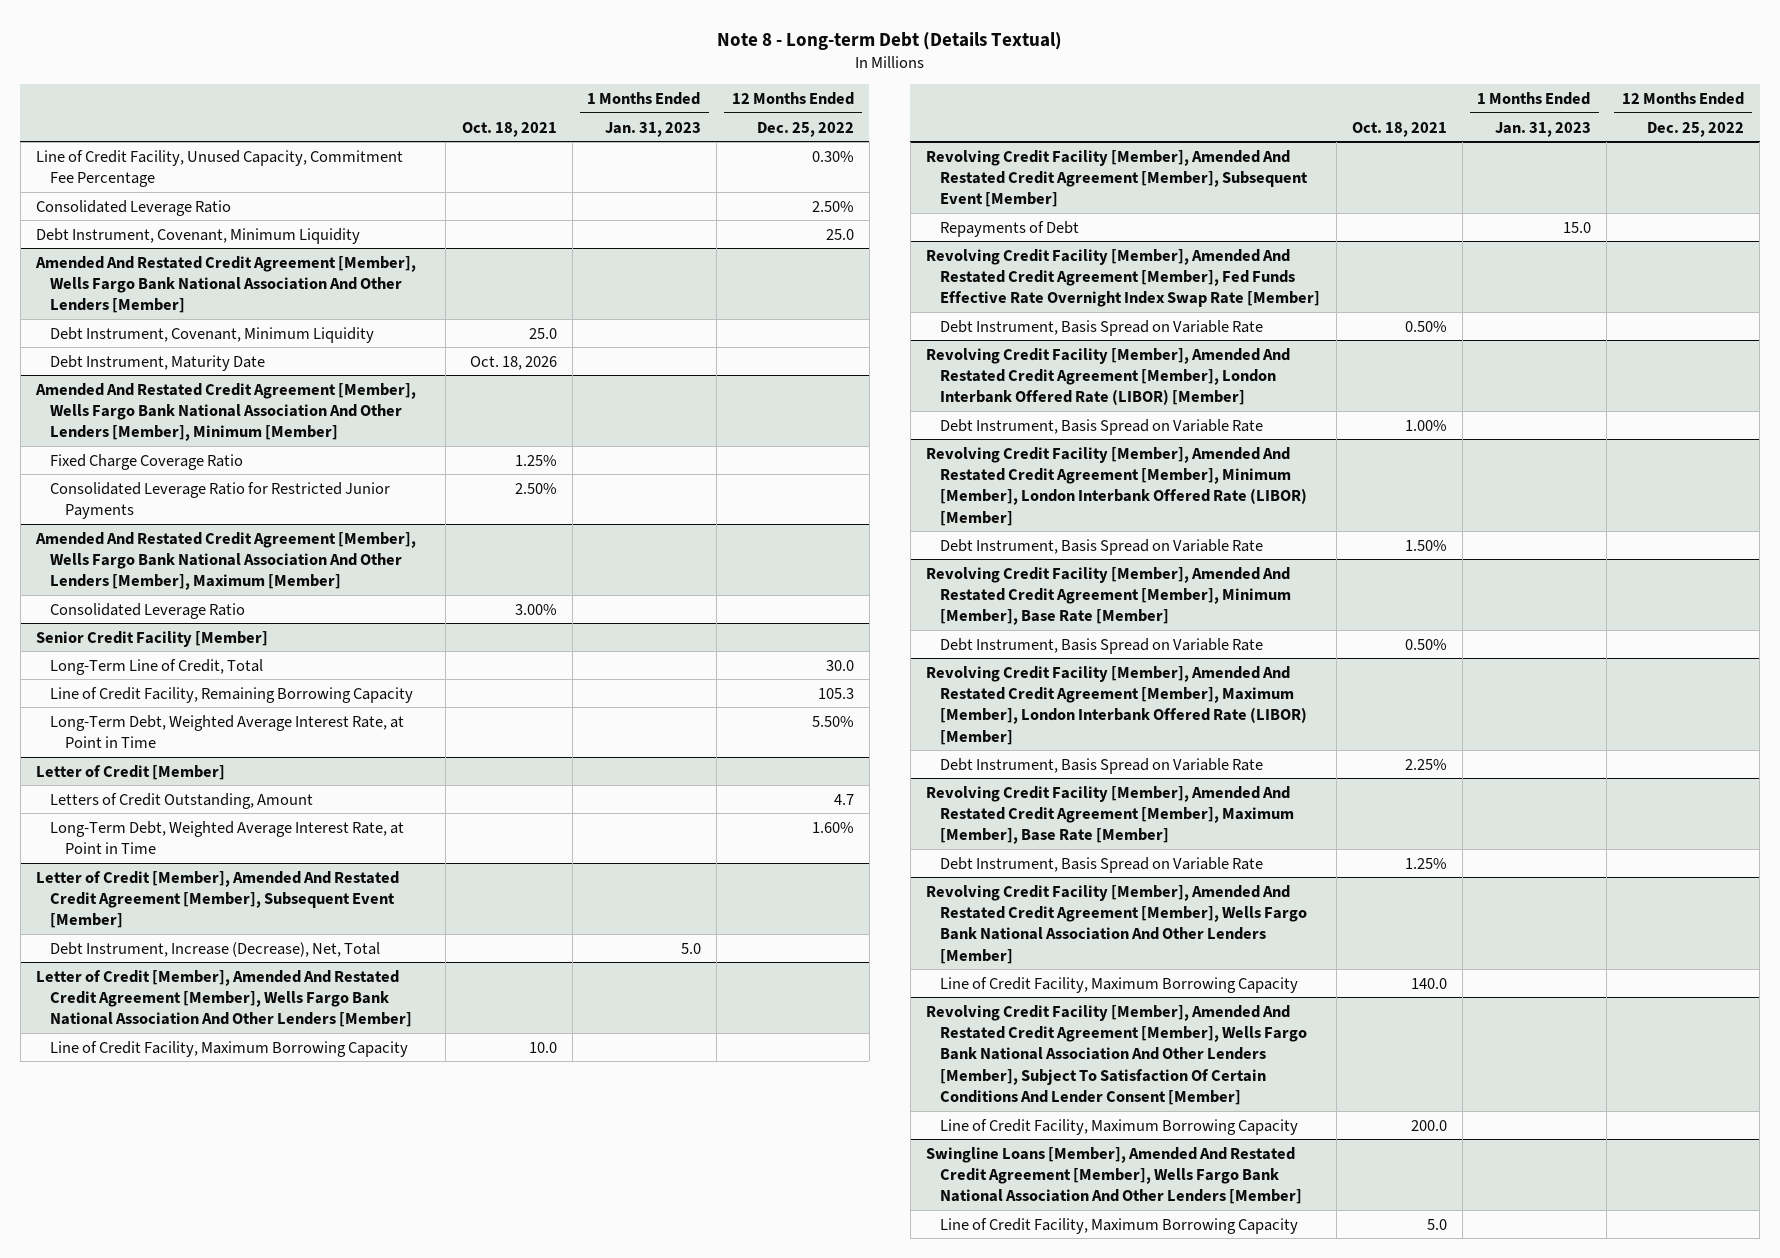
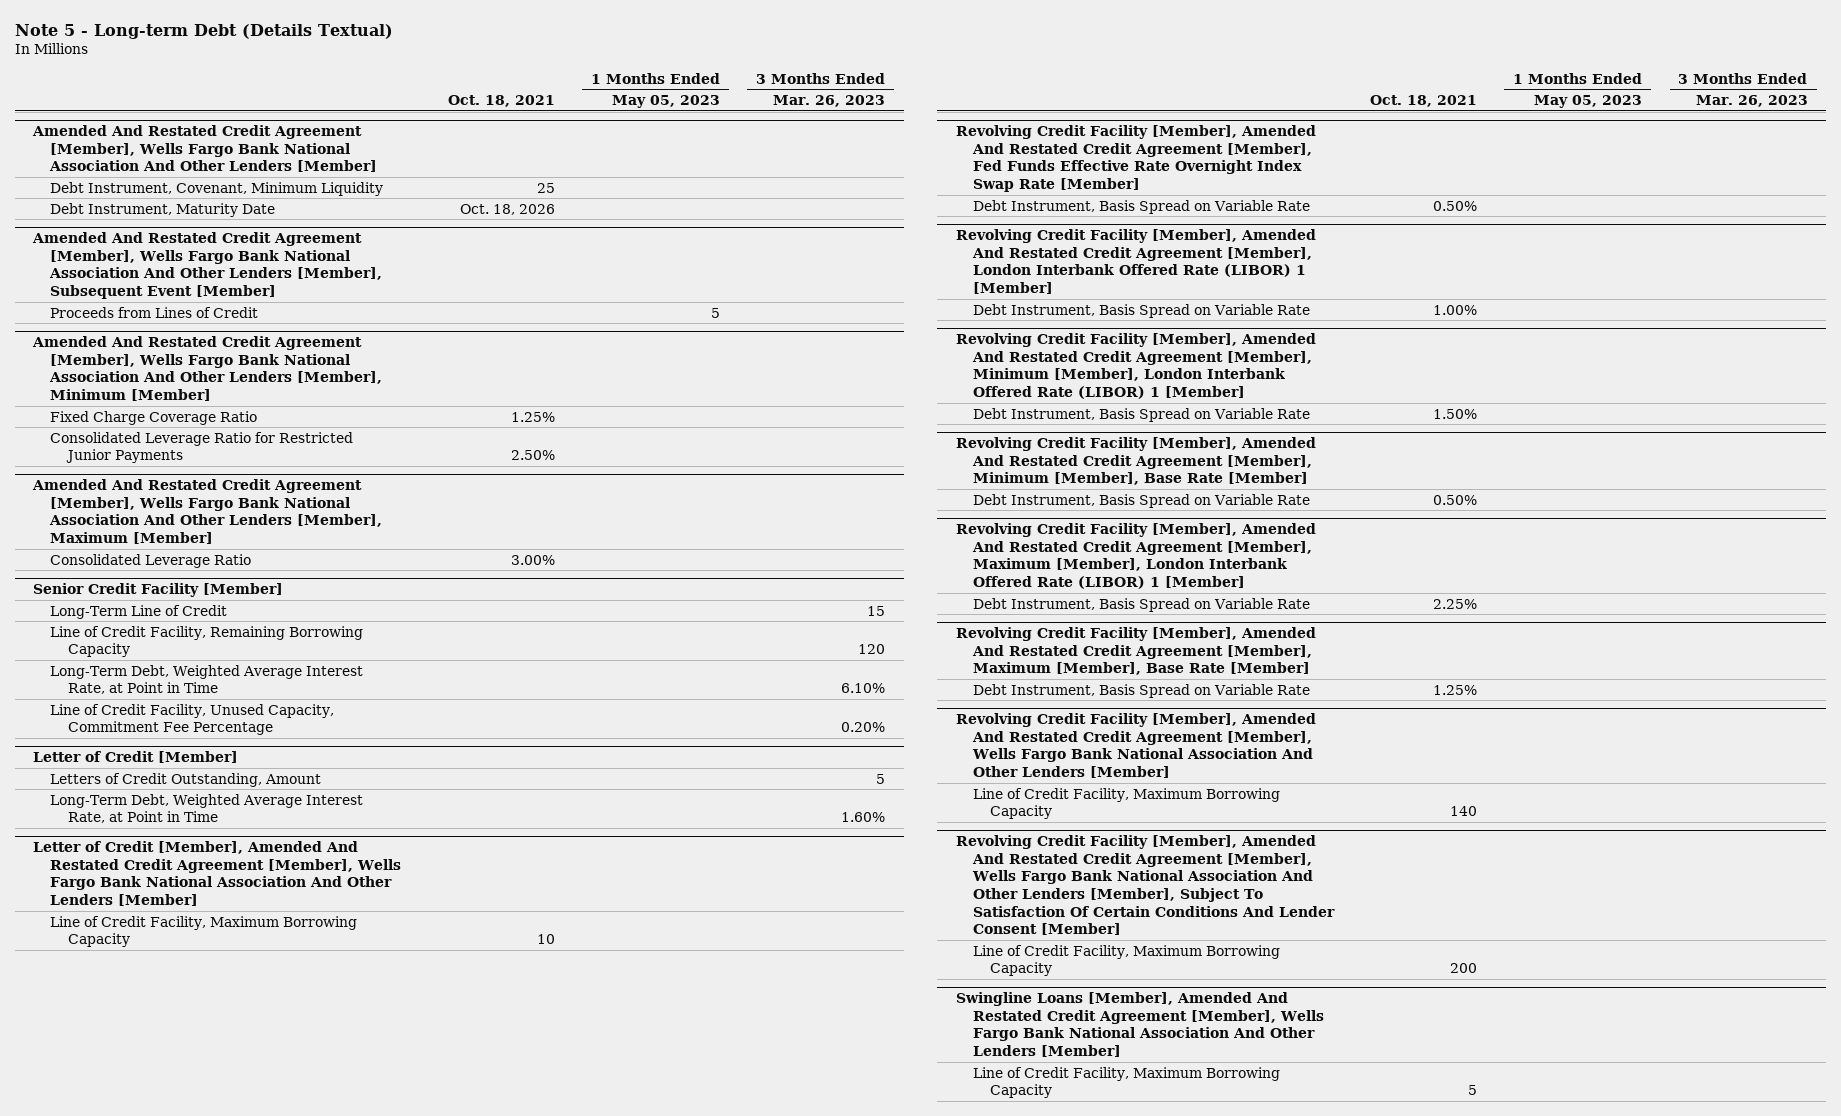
- Note 8 - Long-term Debt (Details Textual)
+ Note 5 - Long-term Debt (Details Textual)
- | Oct. 18, 2021 | 1 Months Ended Jan. 31, 2023 | 12 Months Ended Dec. 25, 2022
+ | Oct. 18, 2021 | 1 Months Ended May 05, 2023 | 3 Months Ended Mar. 26, 2023
- Line of Credit Facility, Unused Capacity, Commitment Fee Percentage | | | 0.30%
- Consolidated Leverage Ratio | | | 2.50%
- Debt Instrument, Covenant, Minimum Liquidity | | | 25.0
@ Amended And Restated Credit Agreement [Member], Wells Fargo Bank National Association And Other Lenders [Member]
- Debt Instrument, Covenant, Minimum Liquidity | 25.0 | |
+ Debt Instrument, Covenant, Minimum Liquidity | 25 | |
+ Amended And Restated Credit Agreement [Member], Wells Fargo Bank National Association And Other Lenders [Member], Subsequent Event [Member]
+ Proceeds from Lines of Credit | | 5 |
@ Senior Credit Facility [Member]
- Long-Term Line of Credit, Total | | | 30.0
+ Long-Term Line of Credit | | | 15
+ Line of Credit Facility, Unused Capacity, Commitment Fee Percentage | | | 0.20%
- Letter of Credit [Member], Amended And Restated Credit Agreement [Member], Subsequent Event [Member]
- Debt Instrument, Increase (Decrease), Net, Total | | 5.0 |
@ Letter of Credit [Member], Amended And Restated Credit Agreement [Member], Wells Fargo Bank National Association And Other Lenders [Member]
- Line of Credit Facility, Maximum Borrowing Capacity | 10.0 | |
- Revolving Credit Facility [Member], Amended And Restated Credit Agreement [Member], Subsequent Event [Member]
- Repayments of Debt | | 15.0 |
@ Letter of Credit [Member], Amended And Restated Credit Agreement [Member], Wells Fargo Bank National Association And Other Lenders [Member]
+ Line of Credit Facility, Maximum Borrowing Capacity | 10 | |
- Revolving Credit Facility [Member], Amended And Restated Credit Agreement [Member], London Interbank Offered Rate (LIBOR) [Member]
+ Revolving Credit Facility [Member], Amended And Restated Credit Agreement [Member], London Interbank Offered Rate (LIBOR) 1 [Member]
- Revolving Credit Facility [Member], Amended And Restated Credit Agreement [Member], Minimum [Member], London Interbank Offered Rate (LIBOR) [Member]
+ Revolving Credit Facility [Member], Amended And Restated Credit Agreement [Member], Minimum [Member], London Interbank Offered Rate (LIBOR) 1 [Member]
- Revolving Credit Facility [Member], Amended And Restated Credit Agreement [Member], Maximum [Member], London Interbank Offered Rate (LIBOR) [Member]
+ Revolving Credit Facility [Member], Amended And Restated Credit Agreement [Member], Maximum [Member], London Interbank Offered Rate (LIBOR) 1 [Member]
@ Revolving Credit Facility [Member], Amended And Restated Credit Agreement [Member], Wells Fargo Bank National Association And Other Lenders [Member]
- Line of Credit Facility, Maximum Borrowing Capacity | 140.0 | |
+ Line of Credit Facility, Maximum Borrowing Capacity | 140 | |
@ Revolving Credit Facility [Member], Amended And Restated Credit Agreement [Member], Wells Fargo Bank National Association And Other Lenders [Member], Subject To Satisfaction Of Certain Conditions And Lender Consent [Member]
- Line of Credit Facility, Maximum Borrowing Capacity | 200.0 | |
+ Line of Credit Facility, Maximum Borrowing Capacity | 200 | |
@ Swingline Loans [Member], Amended And Restated Credit Agreement [Member], Wells Fargo Bank National Association And Other Lenders [Member]
- Line of Credit Facility, Maximum Borrowing Capacity | 5.0 | |
+ Line of Credit Facility, Maximum Borrowing Capacity | 5 | |

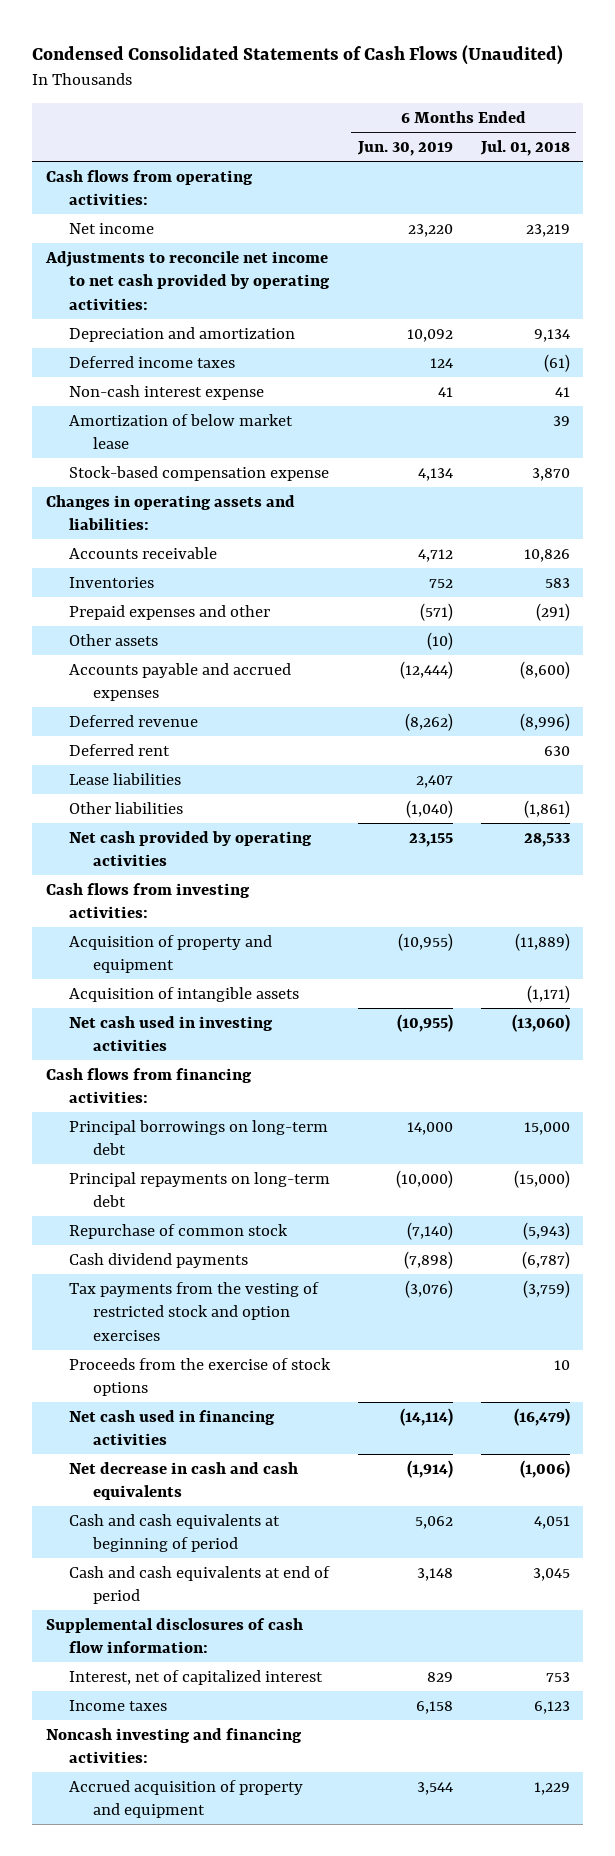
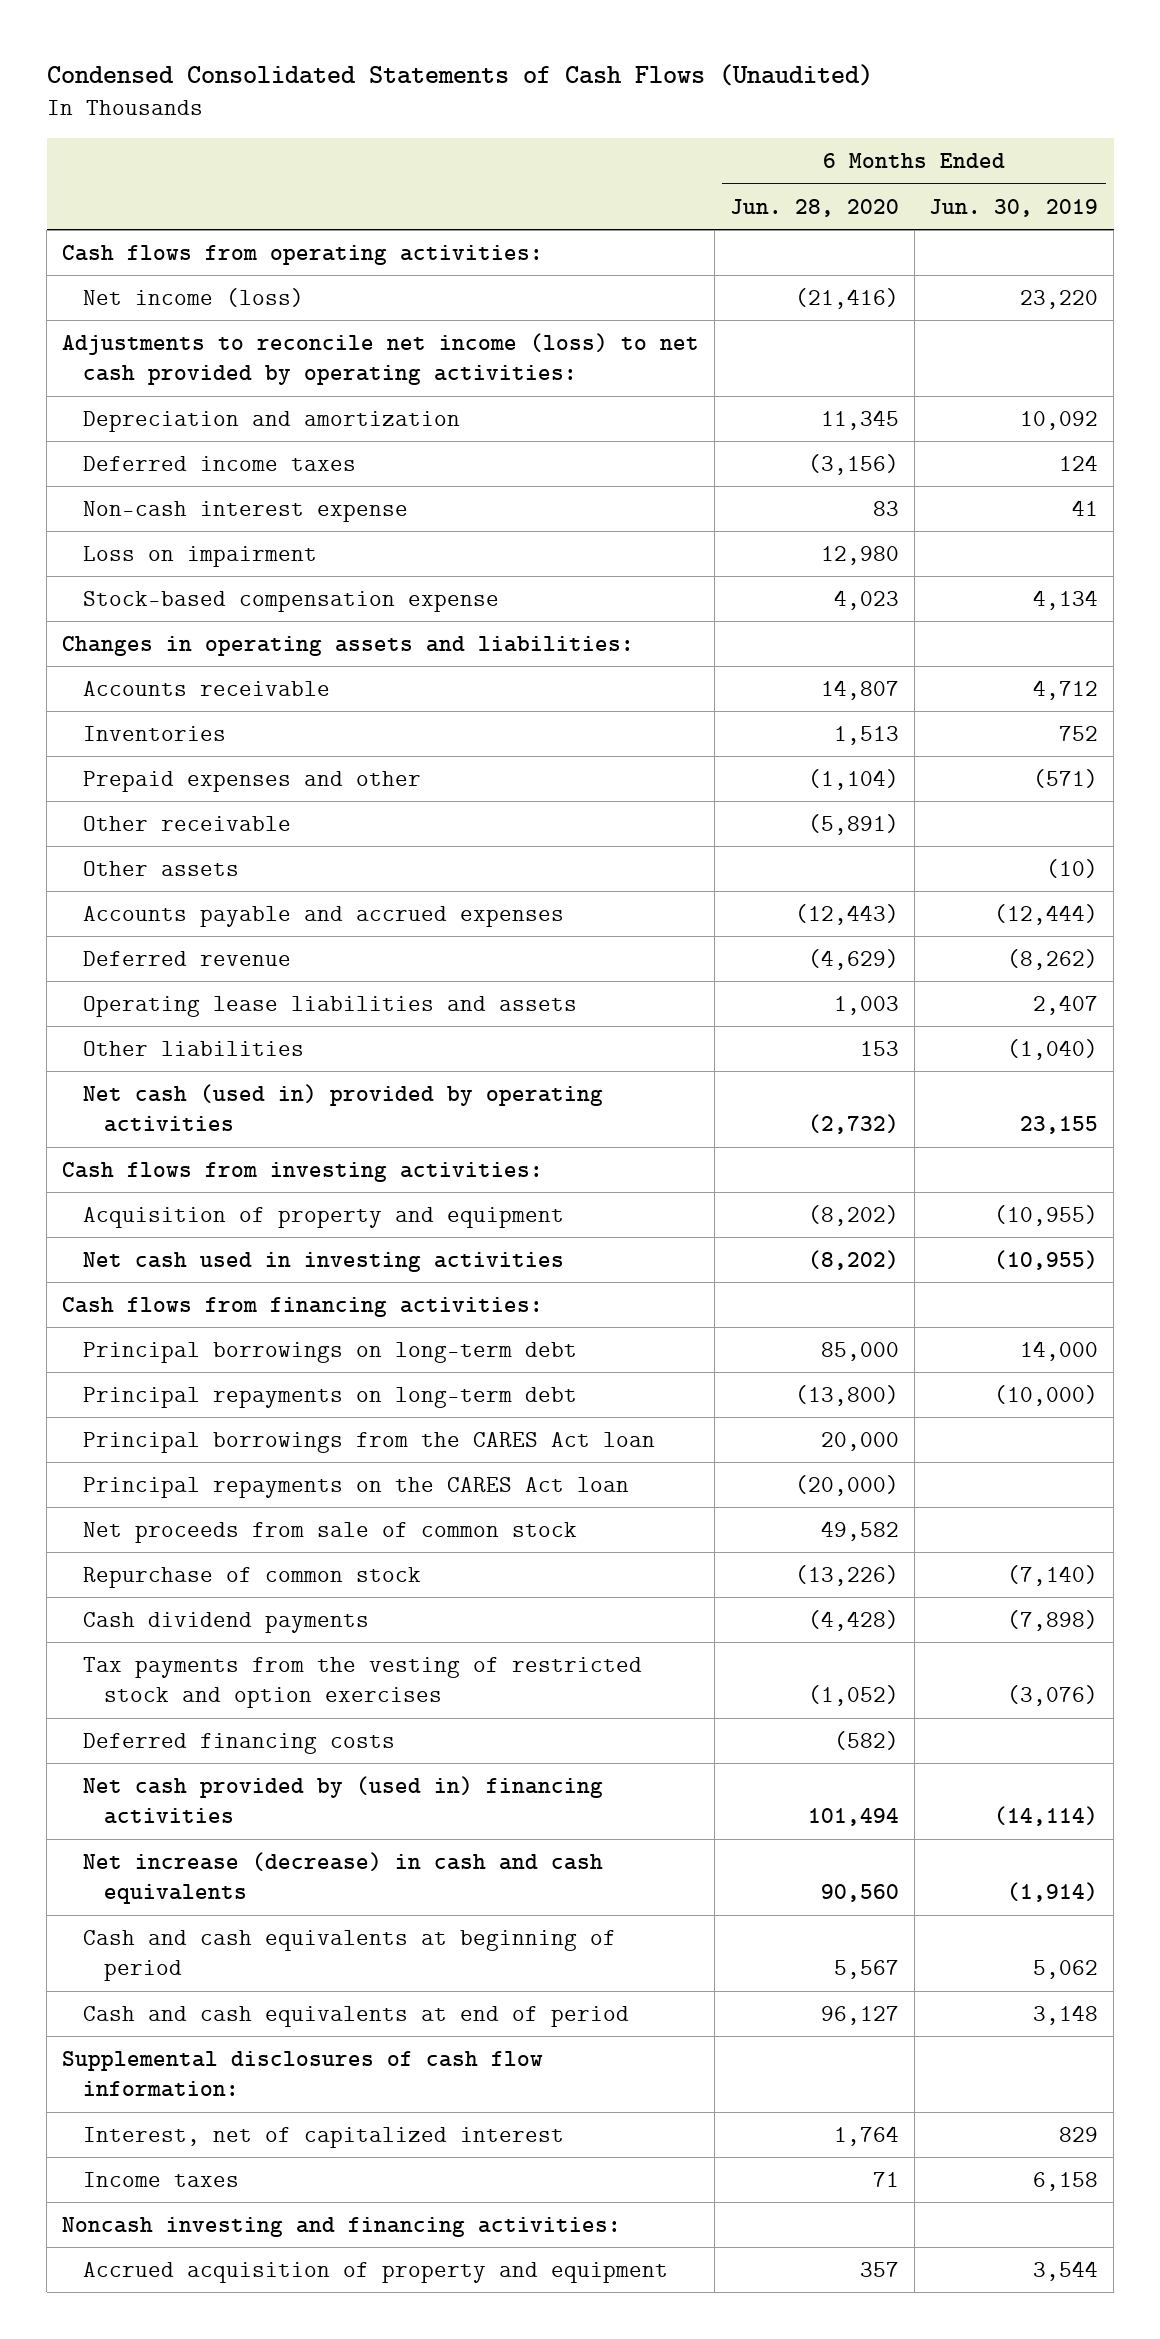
- | 6 Months Ended Jun. 30, 2019 | 6 Months Ended Jul. 01, 2018
+ | 6 Months Ended Jun. 28, 2020 | 6 Months Ended Jun. 30, 2019
- Net income | 23,220 | 23,219
- Adjustments to reconcile net income to net cash provided by operating activities:
+ Net income (loss) | (21,416) | 23,220
+ Adjustments to reconcile net income (loss) to net cash provided by operating activities:
- Amortization of below market lease | | 39
+ Loss on impairment | 12,980 |
+ Other receivable | (5,891) |
- Deferred rent | | 630
- Lease liabilities | 2,407 |
+ Operating lease liabilities and assets | 1,003 | 2,407
- Net cash provided by operating activities | 23,155 | 28,533
+ Net cash (used in) provided by operating activities | (2,732) | 23,155
- Acquisition of intangible assets | | (1,171)
+ Principal borrowings from the CARES Act loan | 20,000 |
+ Principal repayments on the CARES Act loan | (20,000) |
+ Net proceeds from sale of common stock | 49,582 |
- Proceeds from the exercise of stock options | | 10
- Net cash used in financing activities | (14,114) | (16,479)
- Net decrease in cash and cash equivalents | (1,914) | (1,006)
+ Deferred financing costs | (582) |
+ Net cash provided by (used in) financing activities | 101,494 | (14,114)
+ Net increase (decrease) in cash and cash equivalents | 90,560 | (1,914)

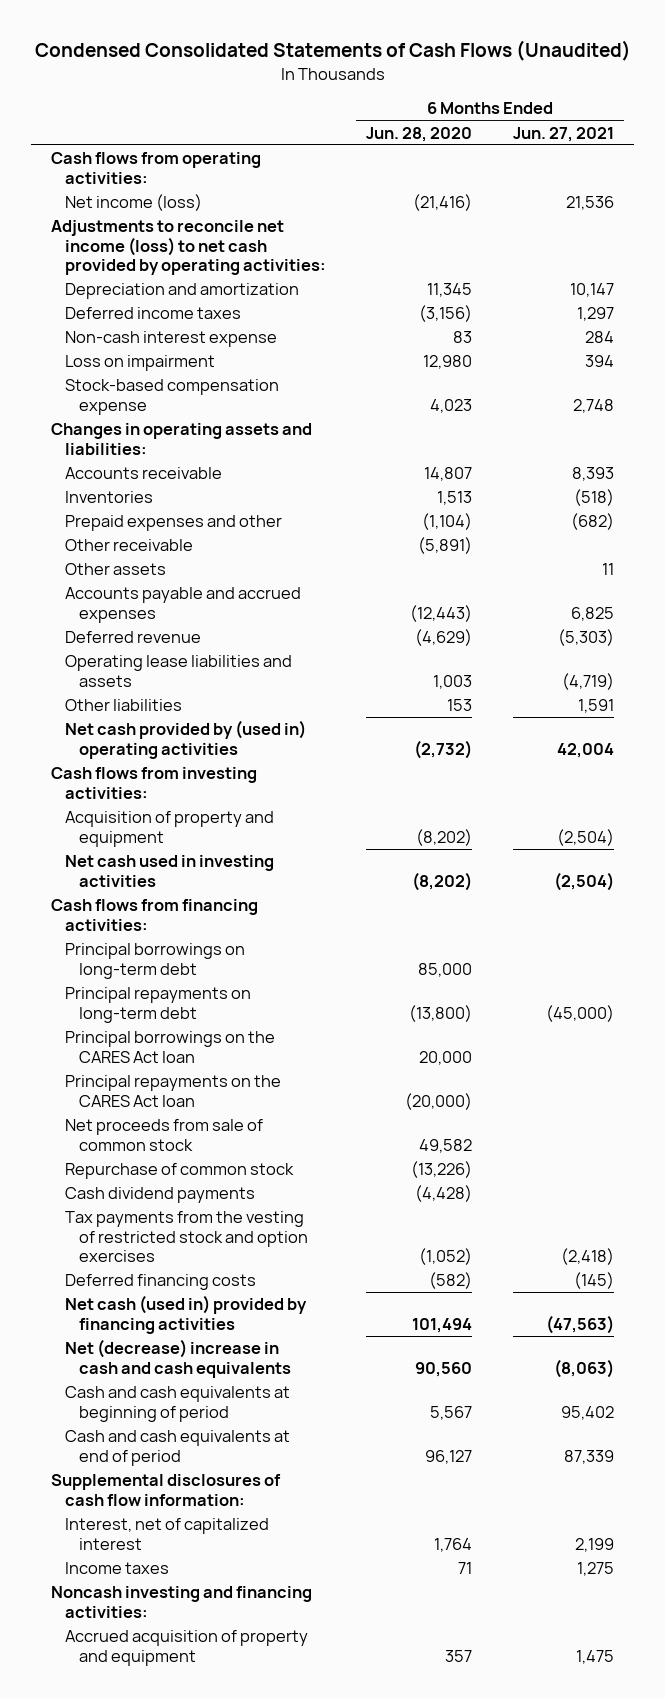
- | 6 Months Ended Jun. 28, 2020 | 6 Months Ended Jun. 30, 2019
+ | 6 Months Ended Jun. 28, 2020 | 6 Months Ended Jun. 27, 2021
- Net cash (used in) provided by operating activities | (2,732) | 23,155
+ Net cash provided by (used in) operating activities | (2,732) | 42,004
- Principal borrowings from the CARES Act loan | 20,000 |
+ Principal borrowings on the CARES Act loan | 20,000 |
- Net cash provided by (used in) financing activities | 101,494 | (14,114)
- Net increase (decrease) in cash and cash equivalents | 90,560 | (1,914)
+ Net cash (used in) provided by financing activities | 101,494 | (47,563)
+ Net (decrease) increase in cash and cash equivalents | 90,560 | (8,063)

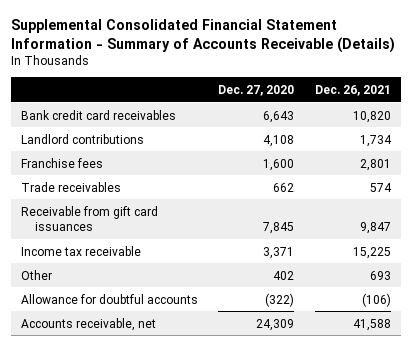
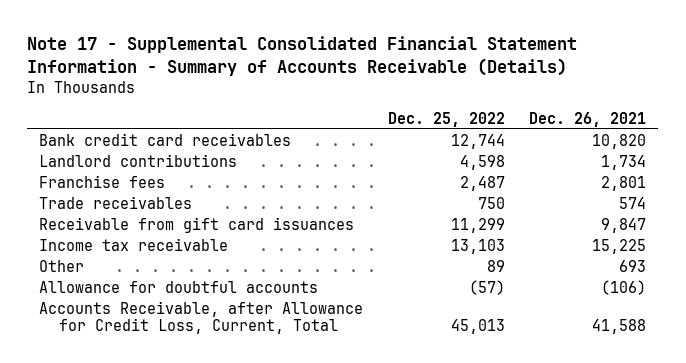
- Supplemental Consolidated Financial Statement Information - Summary of Accounts Receivable (Details)
+ Note 17 - Supplemental Consolidated Financial Statement Information - Summary of Accounts Receivable (Details)
- | Dec. 27, 2020 | Dec. 26, 2021
+ | Dec. 25, 2022 | Dec. 26, 2021
- Accounts receivable, net | 24,309 | 41,588
+ Accounts Receivable, after Allowance for Credit Loss, Current, Total | 45,013 | 41,588

